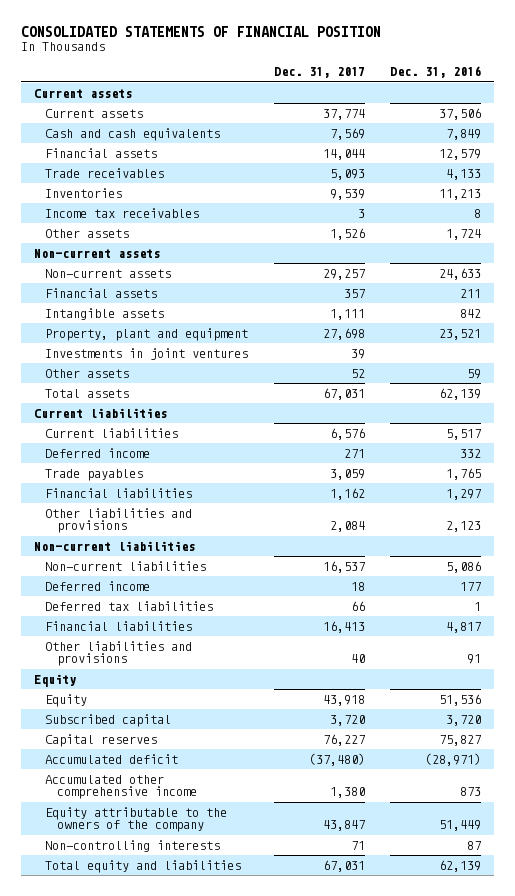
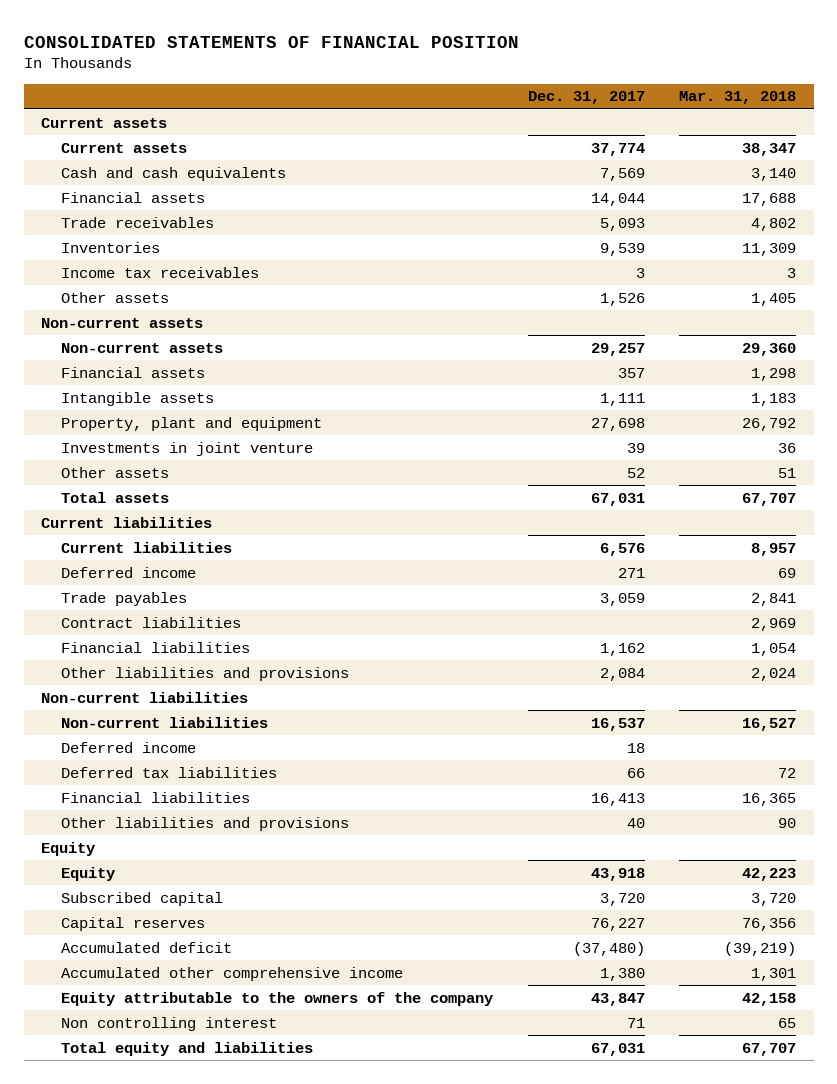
- | Dec. 31, 2017 | Dec. 31, 2016
+ | Dec. 31, 2017 | Mar. 31, 2018
- Investments in joint ventures | 39 |
+ Investments in joint venture | 39 | 36
+ Contract liabilities | | 2,969
- Non-controlling interests | 71 | 87
+ Non controlling interest | 71 | 65

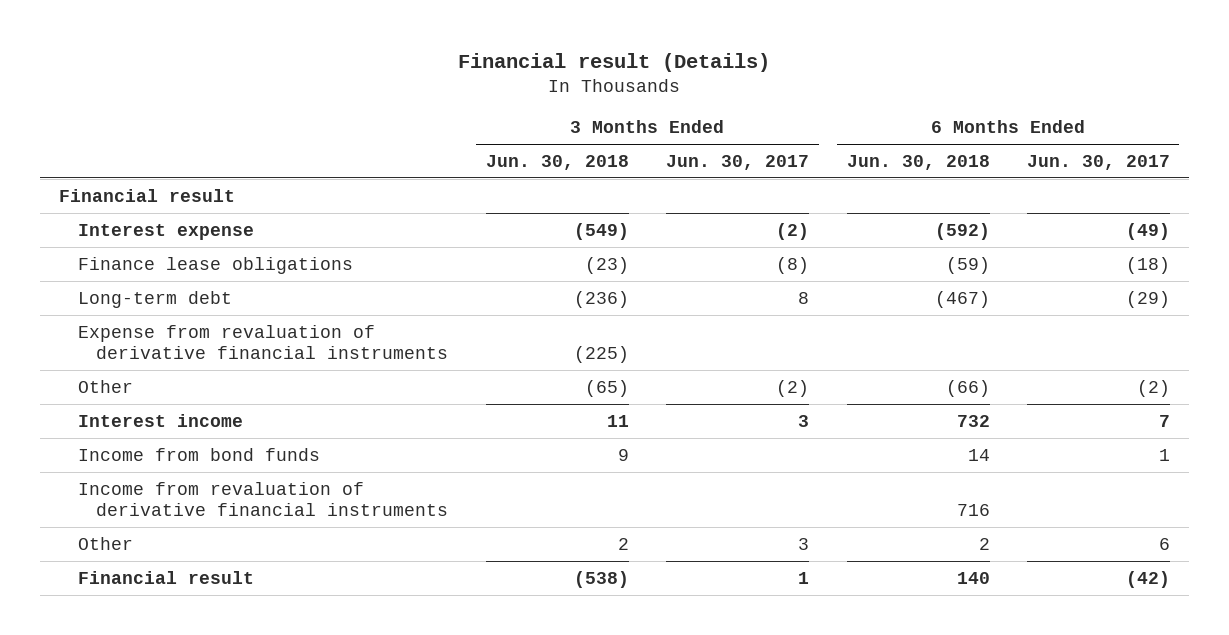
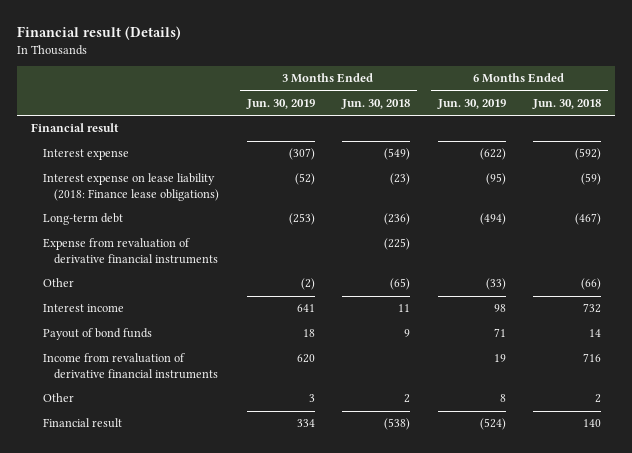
- | 3 Months Ended Jun. 30, 2018 | 3 Months Ended Jun. 30, 2017 | 6 Months Ended Jun. 30, 2018 | 6 Months Ended Jun. 30, 2017
+ | 3 Months Ended Jun. 30, 2019 | 3 Months Ended Jun. 30, 2018 | 6 Months Ended Jun. 30, 2019 | 6 Months Ended Jun. 30, 2018
- Finance lease obligations | (23) | (8) | (59) | (18)
+ Interest expense on lease liability (2018: Finance lease obligations) | (52) | (23) | (95) | (59)
- Income from bond funds | 9 | | 14 | 1
+ Payout of bond funds | 18 | 9 | 71 | 14

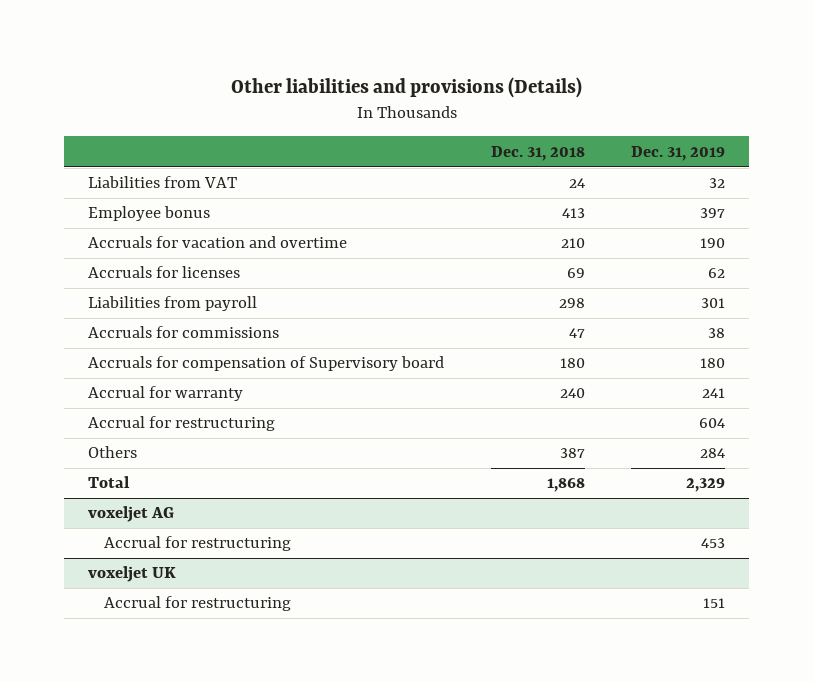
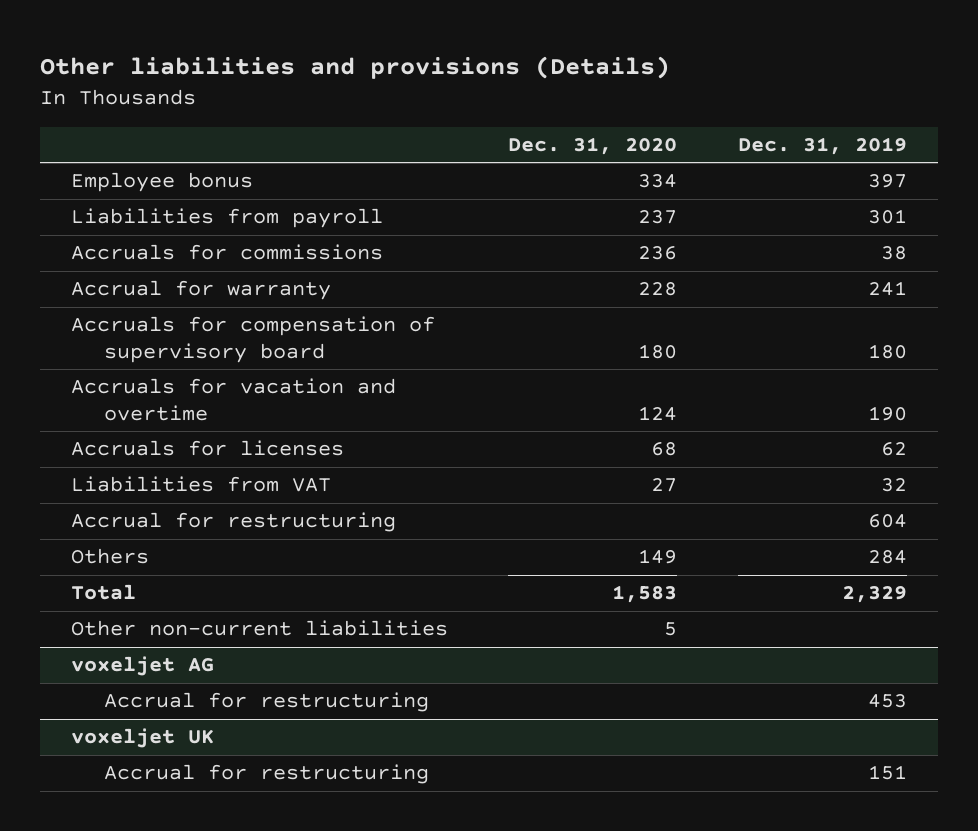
- | Dec. 31, 2018 | Dec. 31, 2019
+ | Dec. 31, 2020 | Dec. 31, 2019
- Accruals for compensation of Supervisory board | 180 | 180
+ Accruals for compensation of supervisory board | 180 | 180
moved down: Accruals for vacation and overtime | 124 | 190
moved down: Accruals for licenses | 68 | 62
moved down: Liabilities from VAT | 27 | 32
+ Other non-current liabilities | 5 |

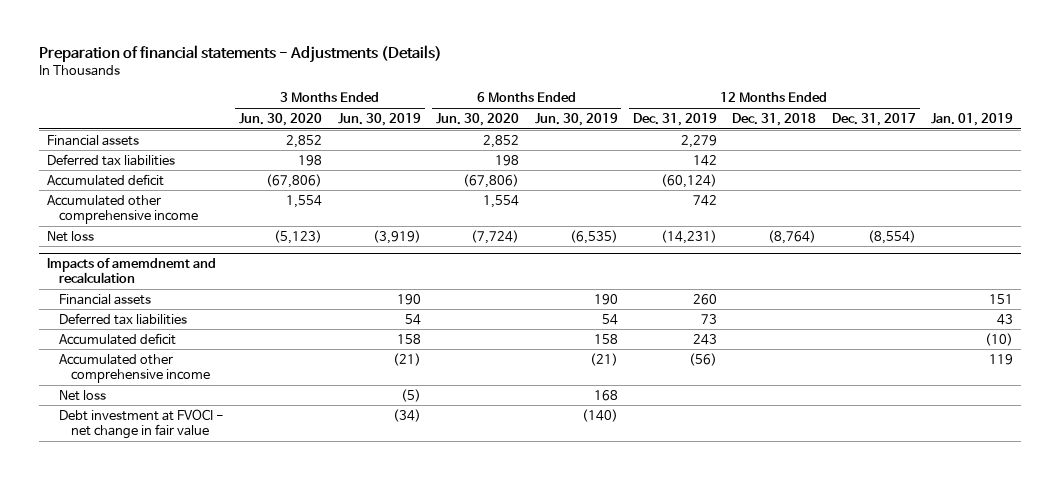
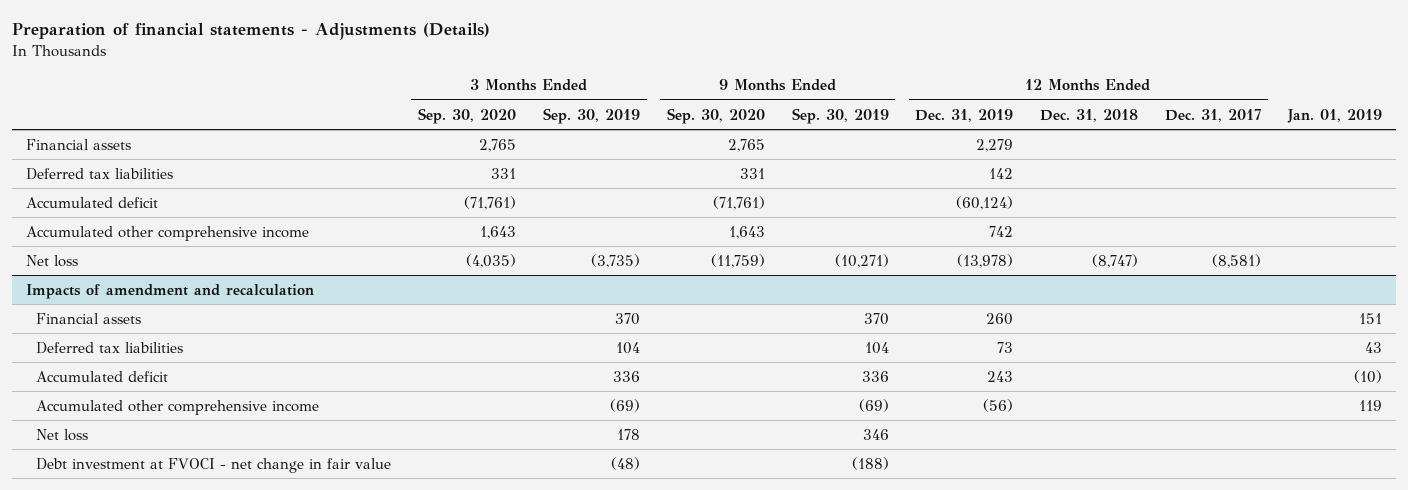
- | 3 Months Ended Jun. 30, 2020 | 3 Months Ended Jun. 30, 2019 | 6 Months Ended Jun. 30, 2020 | 6 Months Ended Jun. 30, 2019 | 12 Months Ended Dec. 31, 2019 | 12 Months Ended Dec. 31, 2018 | 12 Months Ended Dec. 31, 2017 | Jan. 01, 2019
+ | 3 Months Ended Sep. 30, 2020 | 3 Months Ended Sep. 30, 2019 | 9 Months Ended Sep. 30, 2020 | 9 Months Ended Sep. 30, 2019 | 12 Months Ended Dec. 31, 2019 | 12 Months Ended Dec. 31, 2018 | 12 Months Ended Dec. 31, 2017 | Jan. 01, 2019
- Net loss | (5,123) | (3,919) | (7,724) | (6,535) | (14,231) | (8,764) | (8,554) |
- Impacts of amemdnemt and recalculation
+ Net loss | (4,035) | (3,735) | (11,759) | (10,271) | (13,978) | (8,747) | (8,581) |
+ Impacts of amendment and recalculation

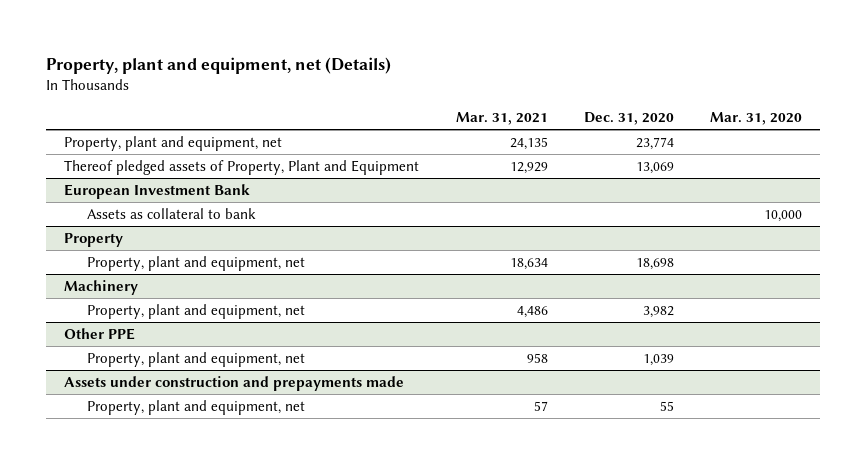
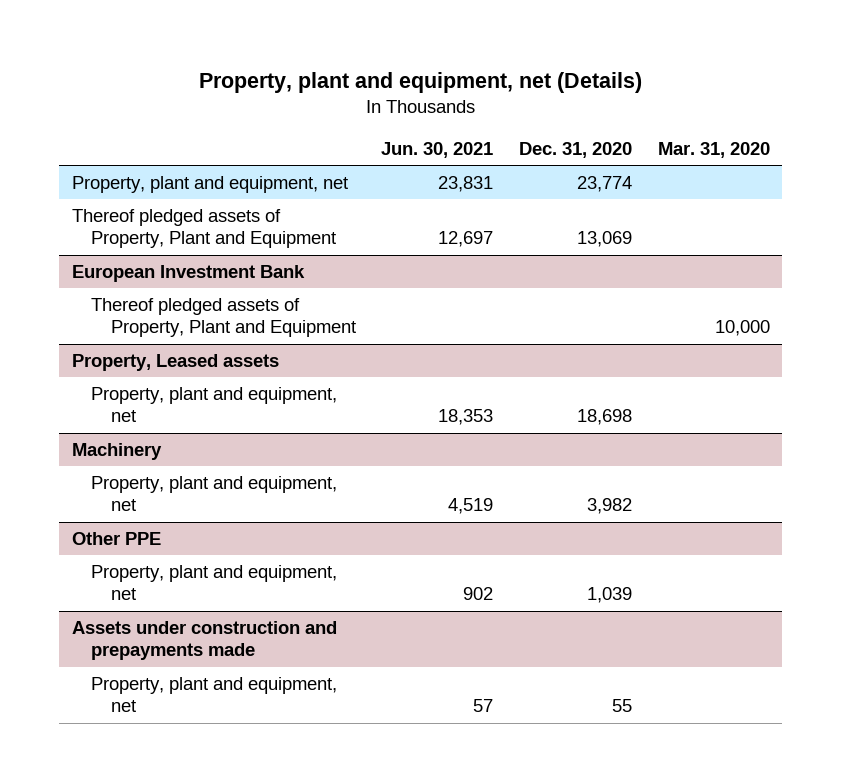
- | Mar. 31, 2021 | Dec. 31, 2020 | Mar. 31, 2020
+ | Jun. 30, 2021 | Dec. 31, 2020 | Mar. 31, 2020
@ European Investment Bank
- Assets as collateral to bank | | | 10,000
- Property
@ European Investment Bank
+ Thereof pledged assets of Property, Plant and Equipment | | | 10,000
+ Property, Leased assets

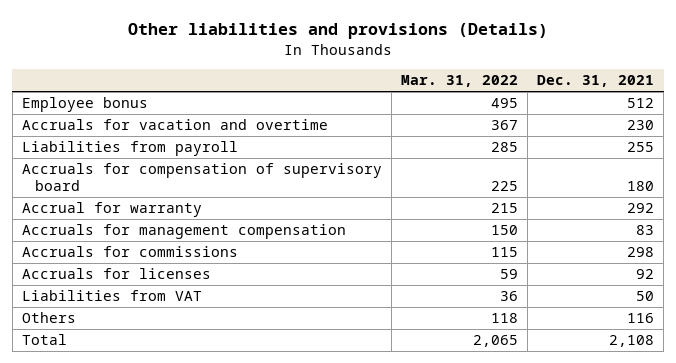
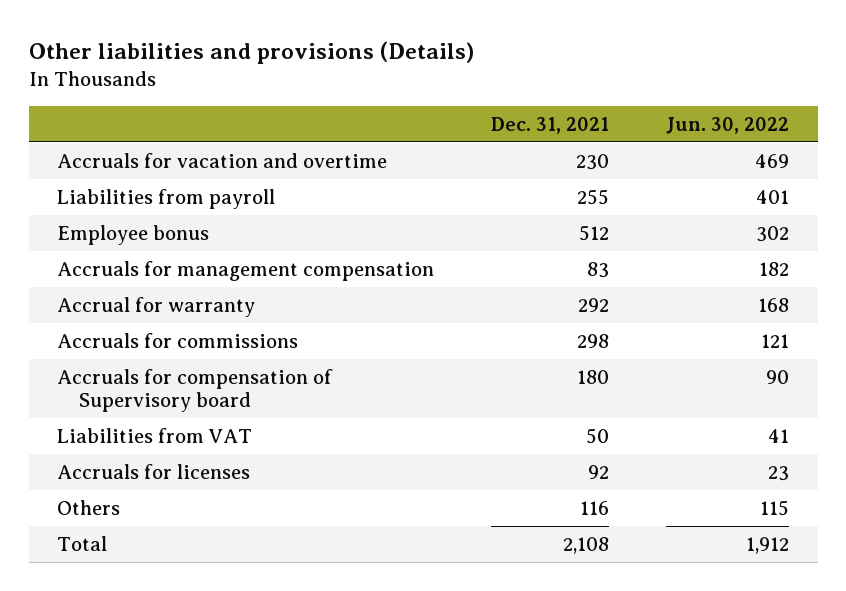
- | Mar. 31, 2022 | Dec. 31, 2021
+ | Dec. 31, 2021 | Jun. 30, 2022
- Accruals for compensation of supervisory board | 225 | 180
moved down: Employee bonus | 512 | 302
moved down: Accrual for warranty | 292 | 168
+ Accruals for compensation of Supervisory board | 180 | 90
moved down: Accruals for licenses | 92 | 23

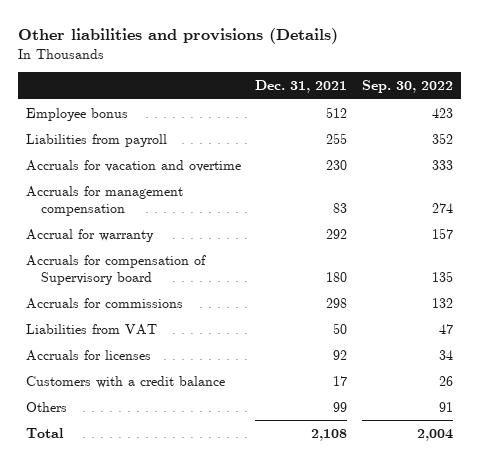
- | Dec. 31, 2021 | Jun. 30, 2022
+ | Dec. 31, 2021 | Sep. 30, 2022
moved down: Liabilities from payroll | 255 | 352
moved down: Accruals for vacation and overtime | 230 | 333
moved down: Accruals for commissions | 298 | 132
- Others | 116 | 115
+ Customers with a credit balance | 17 | 26
+ Others | 99 | 91

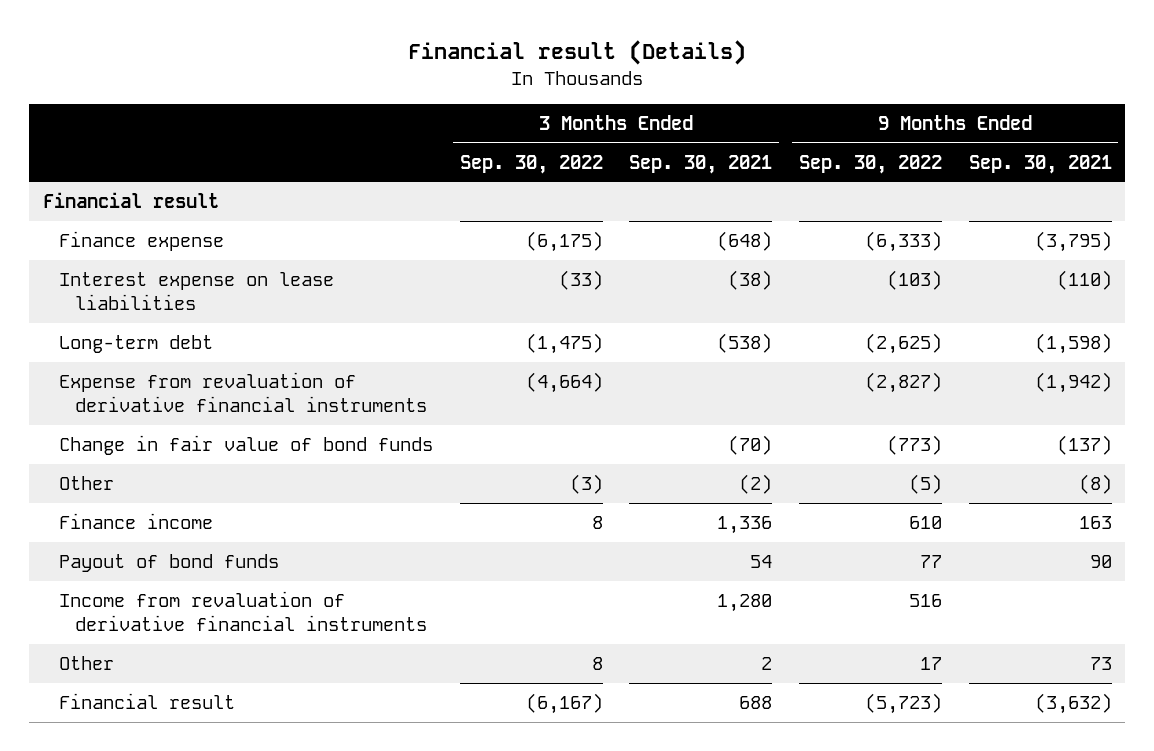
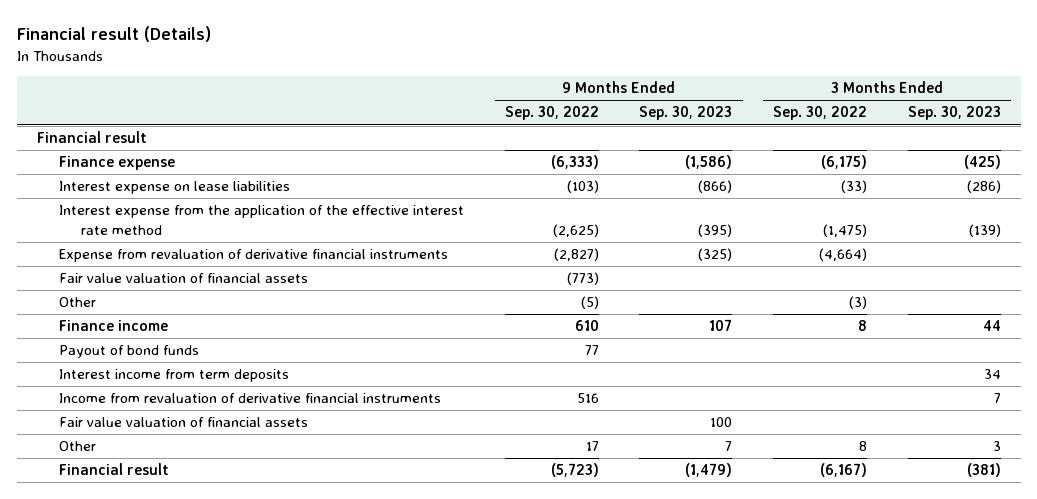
- | 3 Months Ended Sep. 30, 2022 | 3 Months Ended Sep. 30, 2021 | 9 Months Ended Sep. 30, 2022 | 9 Months Ended Sep. 30, 2021
+ | 9 Months Ended Sep. 30, 2022 | 9 Months Ended Sep. 30, 2023 | 3 Months Ended Sep. 30, 2022 | 3 Months Ended Sep. 30, 2023
- Long-term debt | (1,475) | (538) | (2,625) | (1,598)
+ Interest expense from the application of the effective interest rate method | (2,625) | (395) | (1,475) | (139)
- Change in fair value of bond funds | | (70) | (773) | (137)
+ Fair value valuation of financial assets | (773) | | |
+ Interest income from term deposits | | | | 34
+ Fair value valuation of financial assets | | 100 | |

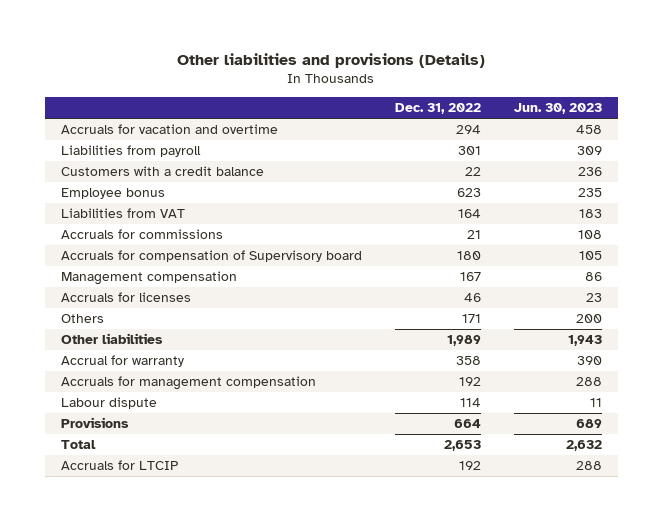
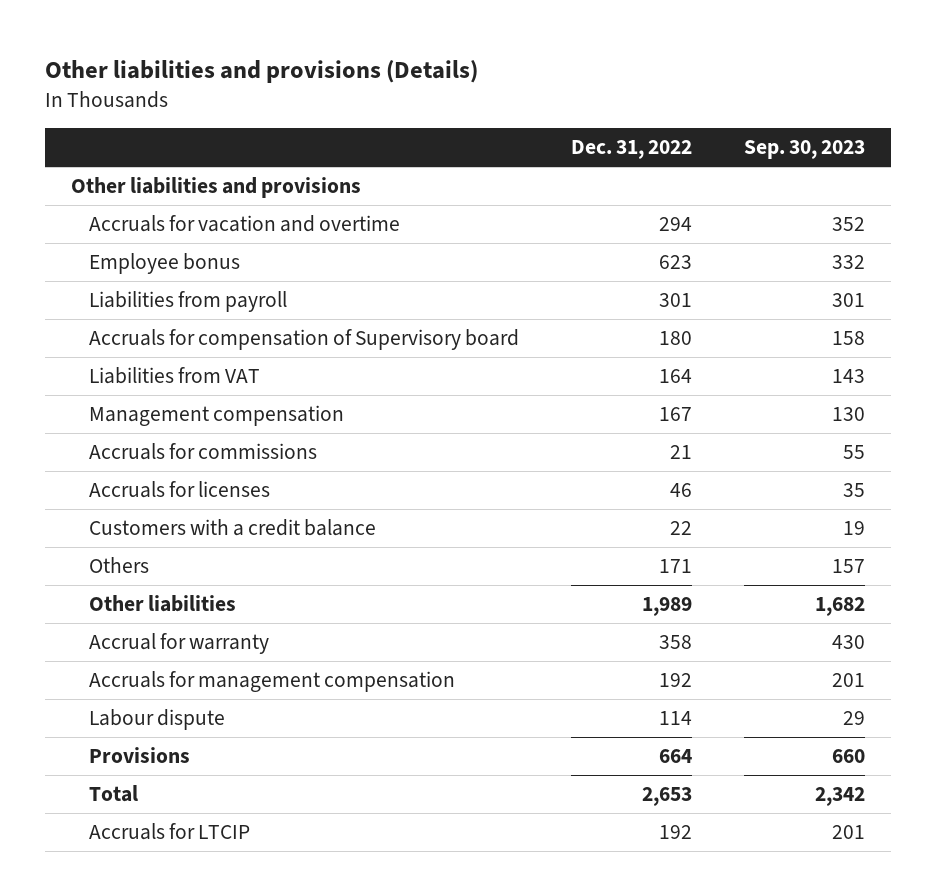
- | Dec. 31, 2022 | Jun. 30, 2023
+ | Dec. 31, 2022 | Sep. 30, 2023
+ Other liabilities and provisions
moved down: Liabilities from payroll | 301 | 301
moved down: Liabilities from VAT | 164 | 143
moved down: Accruals for commissions | 21 | 55
moved down: Customers with a credit balance | 22 | 19

